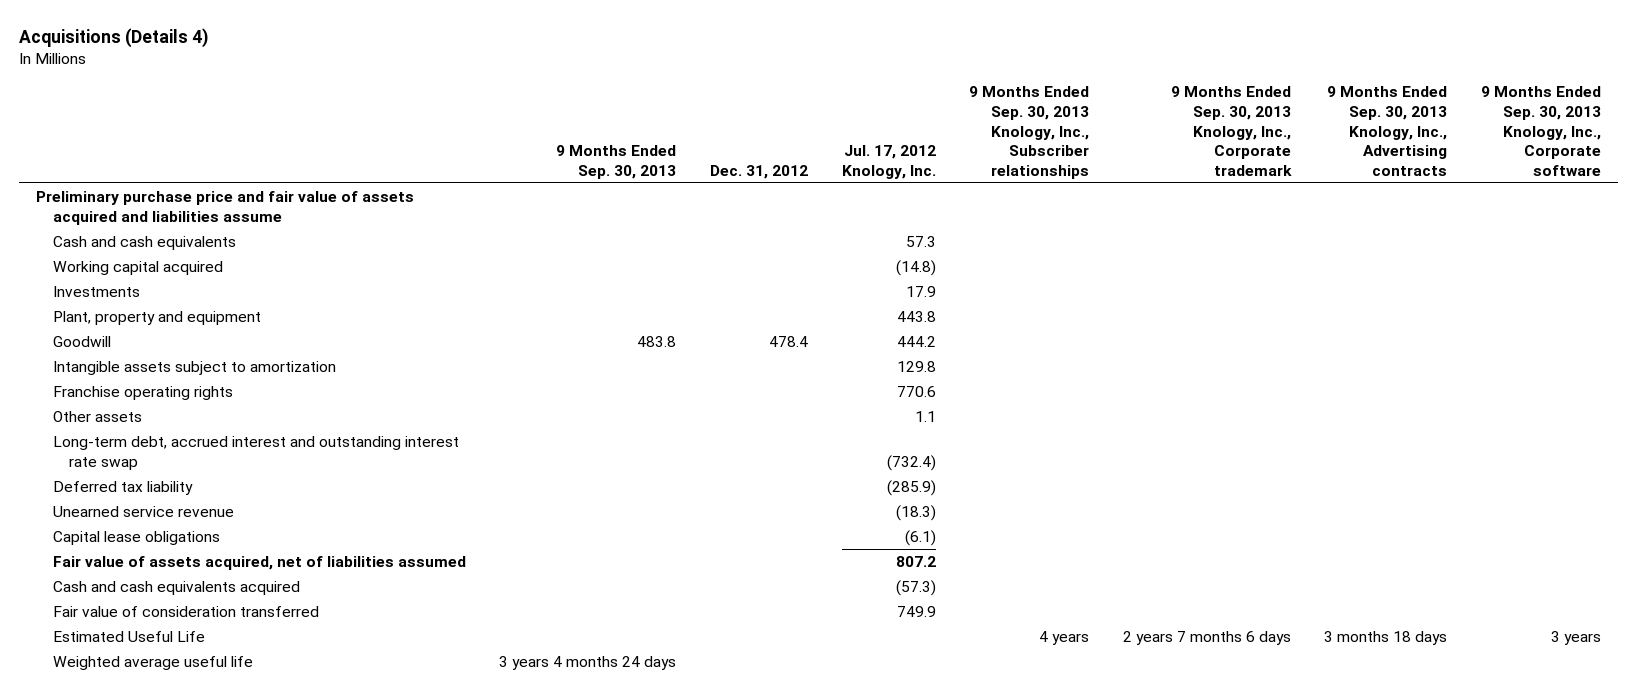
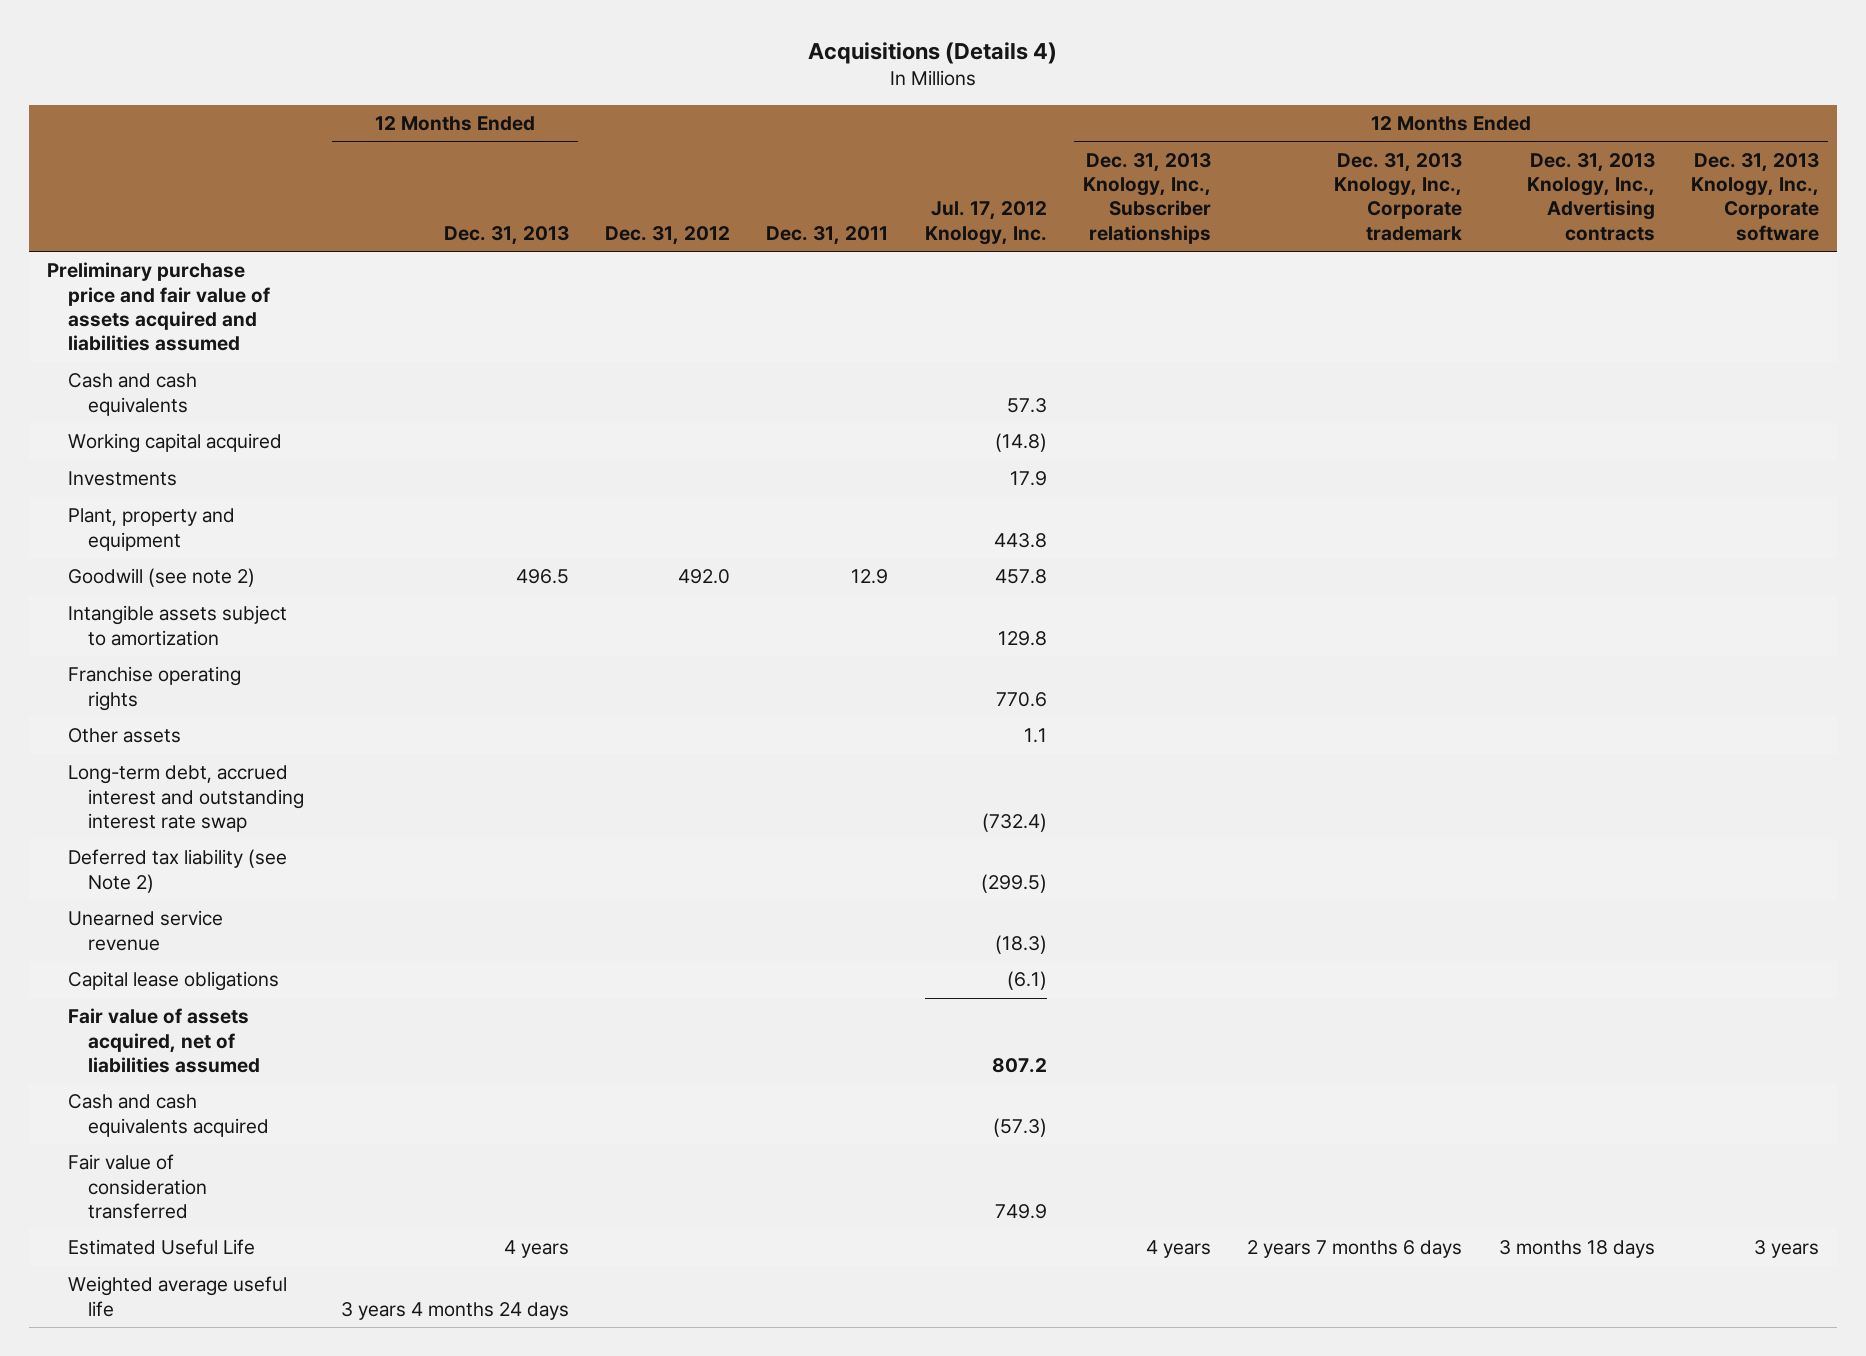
- | 9 Months Ended Sep. 30, 2013 | Dec. 31, 2012 | Jul. 17, 2012 Knology, Inc. | 9 Months Ended Sep. 30, 2013 Knology, Inc., Subscriber relationships | 9 Months Ended Sep. 30, 2013 Knology, Inc., Corporate trademark | 9 Months Ended Sep. 30, 2013 Knology, Inc., Advertising contracts | 9 Months Ended Sep. 30, 2013 Knology, Inc., Corporate software
+ | 12 Months Ended Dec. 31, 2013 | Dec. 31, 2012 | Dec. 31, 2011 | Jul. 17, 2012 Knology, Inc. | 12 Months Ended Dec. 31, 2013 Knology, Inc., Subscriber relationships | 12 Months Ended Dec. 31, 2013 Knology, Inc., Corporate trademark | 12 Months Ended Dec. 31, 2013 Knology, Inc., Advertising contracts | 12 Months Ended Dec. 31, 2013 Knology, Inc., Corporate software
- Preliminary purchase price and fair value of assets acquired and liabilities assume
+ Preliminary purchase price and fair value of assets acquired and liabilities assumed
- Goodwill | 483.8 | 478.4 | 444.2 | | | |
+ Goodwill (see note 2) | 496.5 | 492.0 | 12.9 | 457.8 | | | |
- Deferred tax liability | | | (285.9) | | | |
+ Deferred tax liability (see Note 2) | | | | (299.5) | | | |

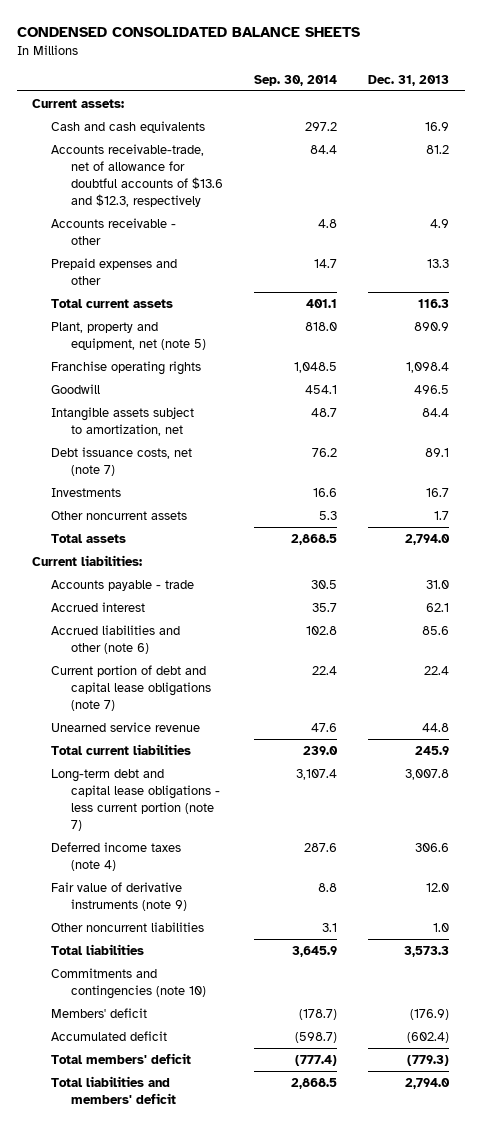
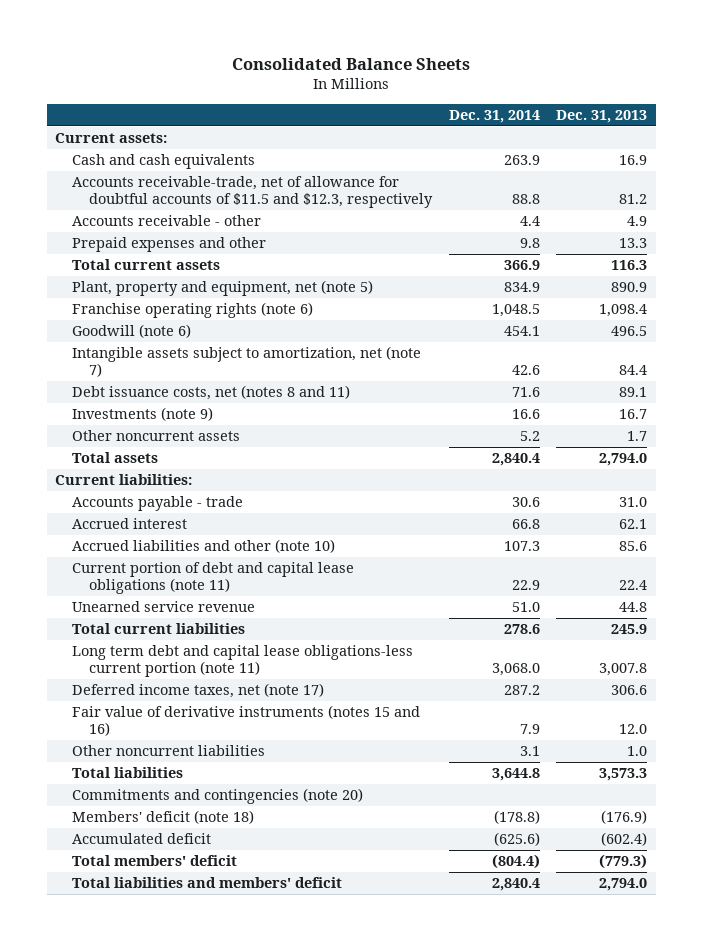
- CONDENSED CONSOLIDATED BALANCE SHEETS
+ Consolidated Balance Sheets
- | Sep. 30, 2014 | Dec. 31, 2013
+ | Dec. 31, 2014 | Dec. 31, 2013
- Accounts receivable-trade, net of allowance for doubtful accounts of $13.6 and $12.3, respectively | 84.4 | 81.2
+ Accounts receivable-trade, net of allowance for doubtful accounts of $11.5 and $12.3, respectively | 88.8 | 81.2
- Franchise operating rights | 1,048.5 | 1,098.4
- Goodwill | 454.1 | 496.5
- Intangible assets subject to amortization, net | 48.7 | 84.4
- Debt issuance costs, net (note 7) | 76.2 | 89.1
- Investments | 16.6 | 16.7
+ Franchise operating rights (note 6) | 1,048.5 | 1,098.4
+ Goodwill (note 6) | 454.1 | 496.5
+ Intangible assets subject to amortization, net (note 7) | 42.6 | 84.4
+ Debt issuance costs, net (notes 8 and 11) | 71.6 | 89.1
+ Investments (note 9) | 16.6 | 16.7
- Accrued liabilities and other (note 6) | 102.8 | 85.6
- Current portion of debt and capital lease obligations (note 7) | 22.4 | 22.4
+ Accrued liabilities and other (note 10) | 107.3 | 85.6
+ Current portion of debt and capital lease obligations (note 11) | 22.9 | 22.4
- Long-term debt and capital lease obligations - less current portion (note 7) | 3,107.4 | 3,007.8
- Deferred income taxes (note 4) | 287.6 | 306.6
- Fair value of derivative instruments (note 9) | 8.8 | 12.0
+ Long term debt and capital lease obligations-less current portion (note 11) | 3,068.0 | 3,007.8
+ Deferred income taxes, net (note 17) | 287.2 | 306.6
+ Fair value of derivative instruments (notes 15 and 16) | 7.9 | 12.0
- Commitments and contingencies (note 10)
- Members' deficit | (178.7) | (176.9)
+ Commitments and contingencies (note 20)
+ Members' deficit (note 18) | (178.8) | (176.9)

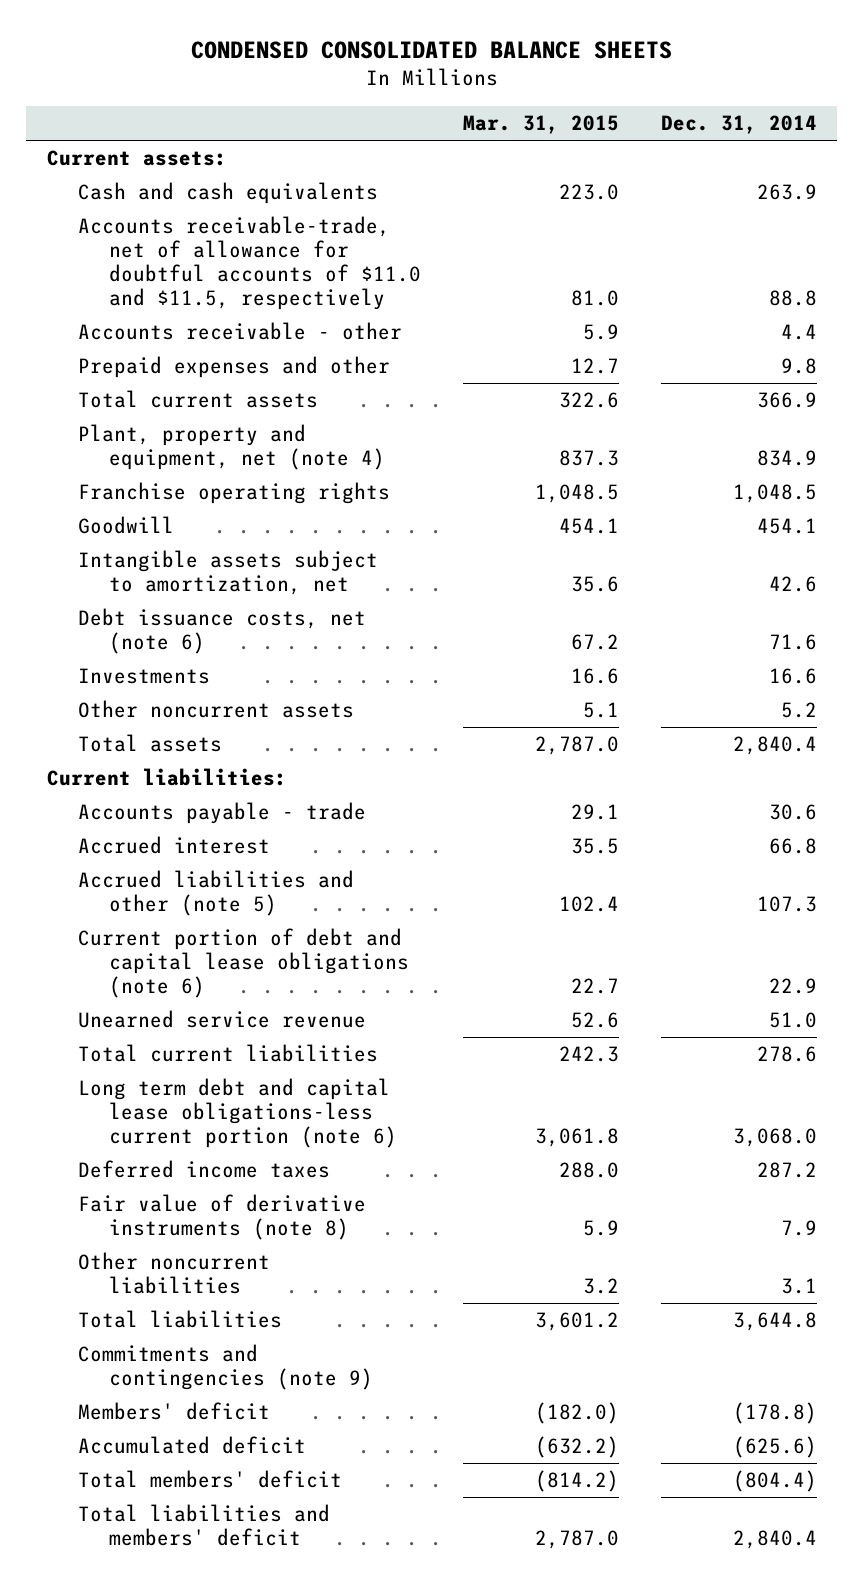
- Consolidated Balance Sheets
+ CONDENSED CONSOLIDATED BALANCE SHEETS
- | Dec. 31, 2014 | Dec. 31, 2013
+ | Mar. 31, 2015 | Dec. 31, 2014
- Accounts receivable-trade, net of allowance for doubtful accounts of $11.5 and $12.3, respectively | 88.8 | 81.2
+ Accounts receivable-trade, net of allowance for doubtful accounts of $11.0 and $11.5, respectively | 81.0 | 88.8
- Plant, property and equipment, net (note 5) | 834.9 | 890.9
- Franchise operating rights (note 6) | 1,048.5 | 1,098.4
- Goodwill (note 6) | 454.1 | 496.5
- Intangible assets subject to amortization, net (note 7) | 42.6 | 84.4
- Debt issuance costs, net (notes 8 and 11) | 71.6 | 89.1
- Investments (note 9) | 16.6 | 16.7
+ Plant, property and equipment, net (note 4) | 837.3 | 834.9
+ Franchise operating rights | 1,048.5 | 1,048.5
+ Goodwill | 454.1 | 454.1
+ Intangible assets subject to amortization, net | 35.6 | 42.6
+ Debt issuance costs, net (note 6) | 67.2 | 71.6
+ Investments | 16.6 | 16.6
- Accrued liabilities and other (note 10) | 107.3 | 85.6
- Current portion of debt and capital lease obligations (note 11) | 22.9 | 22.4
+ Accrued liabilities and other (note 5) | 102.4 | 107.3
+ Current portion of debt and capital lease obligations (note 6) | 22.7 | 22.9
- Long term debt and capital lease obligations-less current portion (note 11) | 3,068.0 | 3,007.8
- Deferred income taxes, net (note 17) | 287.2 | 306.6
- Fair value of derivative instruments (notes 15 and 16) | 7.9 | 12.0
+ Long term debt and capital lease obligations-less current portion (note 6) | 3,061.8 | 3,068.0
+ Deferred income taxes | 288.0 | 287.2
+ Fair value of derivative instruments (note 8) | 5.9 | 7.9
- Commitments and contingencies (note 20)
- Members' deficit (note 18) | (178.8) | (176.9)
+ Commitments and contingencies (note 9)
+ Members' deficit | (182.0) | (178.8)

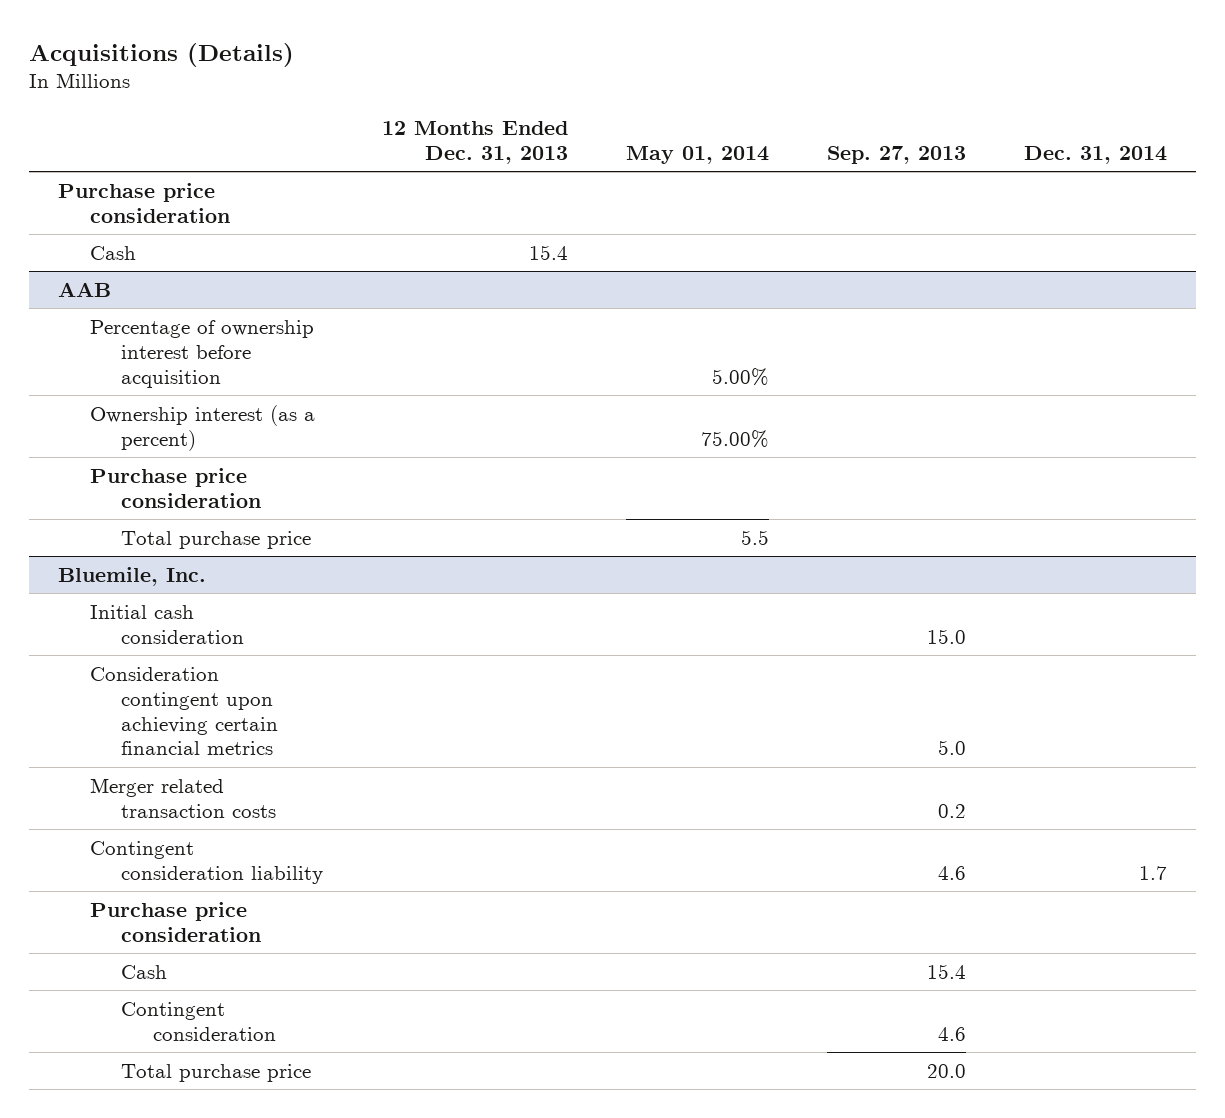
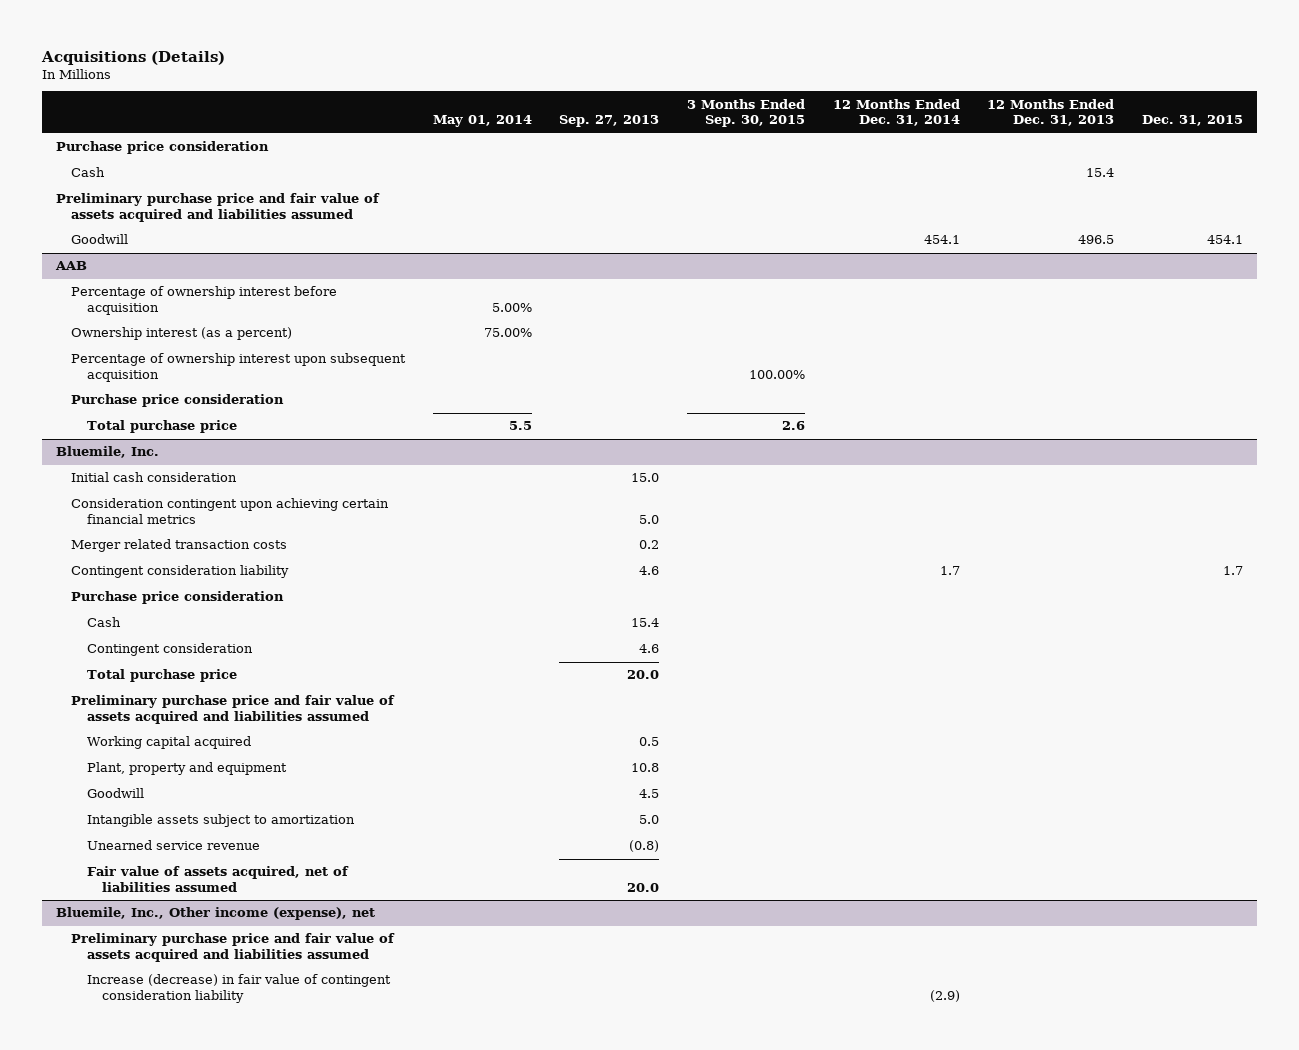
- | 12 Months Ended Dec. 31, 2013 | May 01, 2014 | Sep. 27, 2013 | Dec. 31, 2014
+ | May 01, 2014 | Sep. 27, 2013 | 3 Months Ended Sep. 30, 2015 | 12 Months Ended Dec. 31, 2014 | 12 Months Ended Dec. 31, 2013 | Dec. 31, 2015
+ Preliminary purchase price and fair value of assets acquired and liabilities assumed
+ Goodwill | | | | 454.1 | 496.5 | 454.1
@ AAB
+ Percentage of ownership interest upon subsequent acquisition | | | 100.00% | | |
@ Bluemile, Inc.
+ Preliminary purchase price and fair value of assets acquired and liabilities assumed
+ Working capital acquired | | 0.5 | | | |
+ Plant, property and equipment | | 10.8 | | | |
+ Goodwill | | 4.5 | | | |
+ Intangible assets subject to amortization | | 5.0 | | | |
+ Unearned service revenue | | (0.8) | | | |
+ Fair value of assets acquired, net of liabilities assumed | | 20.0 | | | |
+ Bluemile, Inc., Other income (expense), net
+ Preliminary purchase price and fair value of assets acquired and liabilities assumed
+ Increase (decrease) in fair value of contingent consideration liability | | | | (2.9) | |

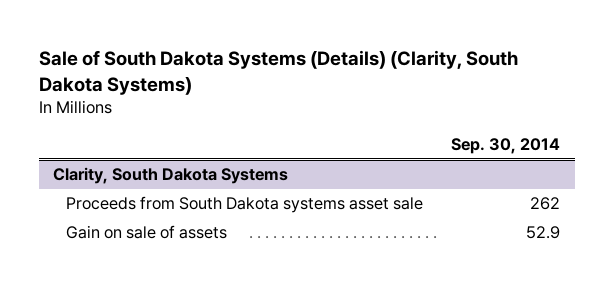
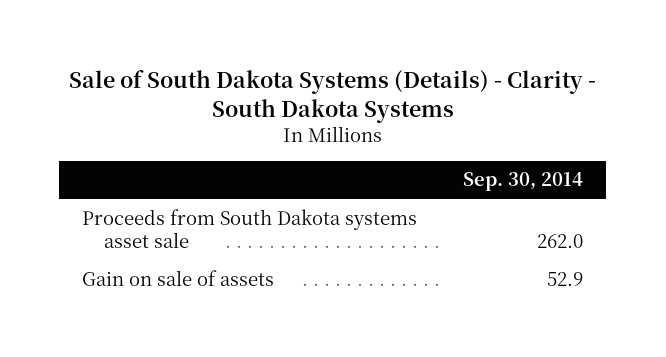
- Sale of South Dakota Systems (Details) (Clarity, South Dakota Systems)
+ Sale of South Dakota Systems (Details) - Clarity - South Dakota Systems
- Clarity, South Dakota Systems
- Proceeds from South Dakota systems asset sale | 262
+ Proceeds from South Dakota systems asset sale | 262.0

